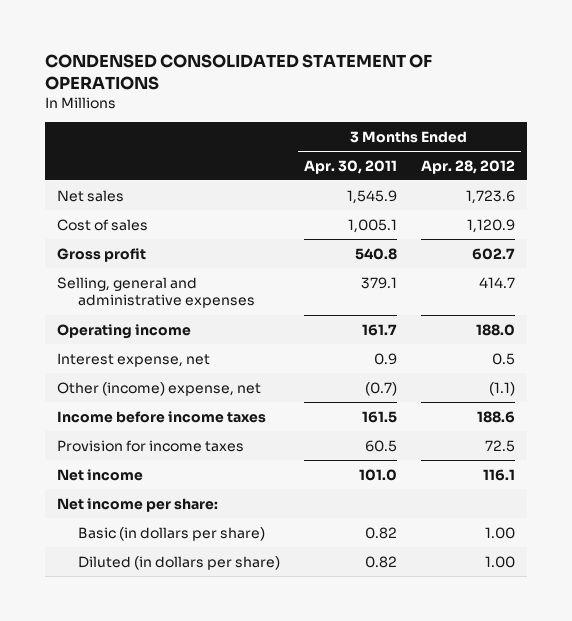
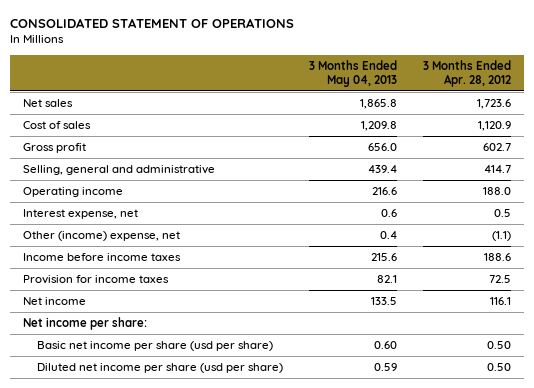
- CONDENSED CONSOLIDATED STATEMENT OF OPERATIONS
+ CONSOLIDATED STATEMENT OF OPERATIONS
- | 3 Months Ended Apr. 30, 2011 | 3 Months Ended Apr. 28, 2012
+ | 3 Months Ended May 04, 2013 | 3 Months Ended Apr. 28, 2012
- Selling, general and administrative expenses | 379.1 | 414.7
+ Selling, general and administrative | 439.4 | 414.7
- Basic (in dollars per share) | 0.82 | 1.00
- Diluted (in dollars per share) | 0.82 | 1.00
+ Basic net income per share (usd per share) | 0.60 | 0.50
+ Diluted net income per share (usd per share) | 0.59 | 0.50

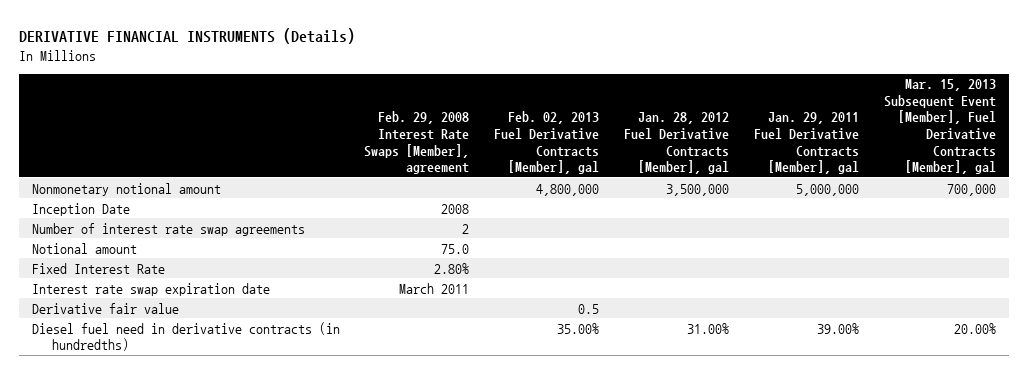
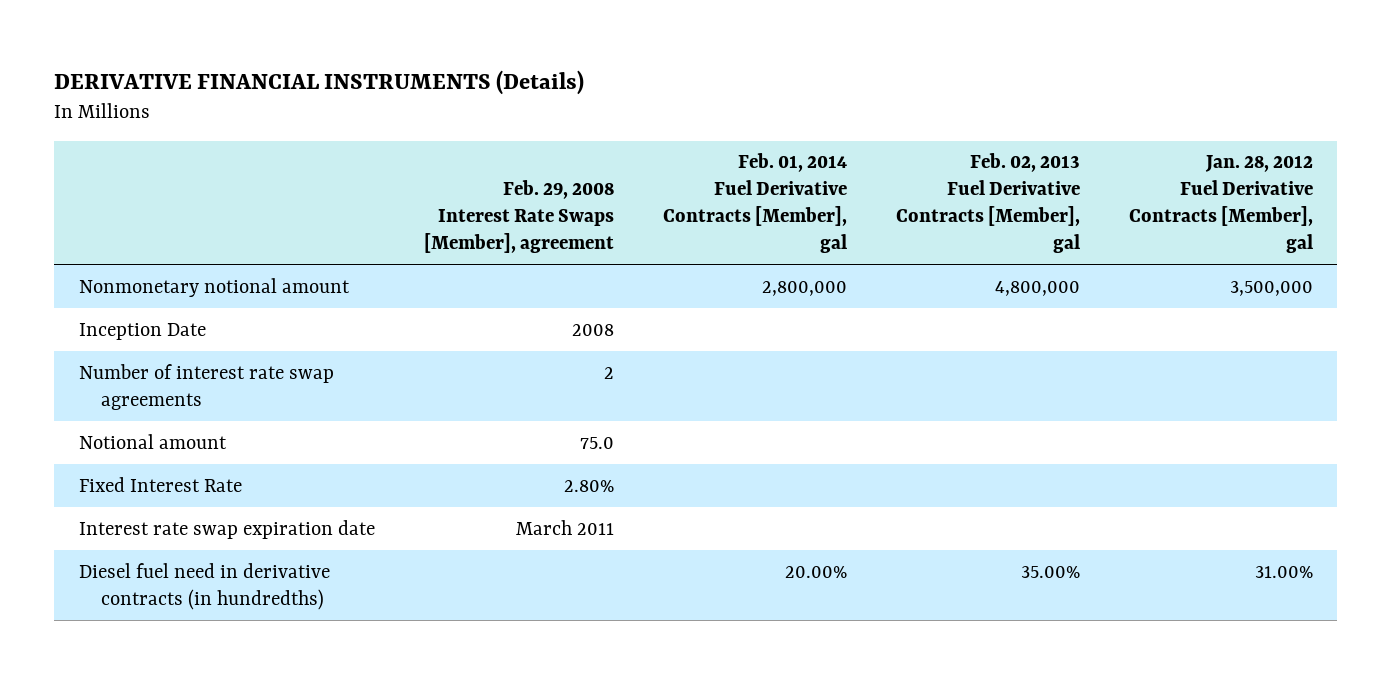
- | Feb. 29, 2008 Interest Rate Swaps [Member], agreement | Feb. 02, 2013 Fuel Derivative Contracts [Member], gal | Jan. 28, 2012 Fuel Derivative Contracts [Member], gal | Jan. 29, 2011 Fuel Derivative Contracts [Member], gal | Mar. 15, 2013 Subsequent Event [Member], Fuel Derivative Contracts [Member], gal
+ | Feb. 29, 2008 Interest Rate Swaps [Member], agreement | Feb. 01, 2014 Fuel Derivative Contracts [Member], gal | Feb. 02, 2013 Fuel Derivative Contracts [Member], gal | Jan. 28, 2012 Fuel Derivative Contracts [Member], gal
- Derivative fair value | | 0.5 | | |

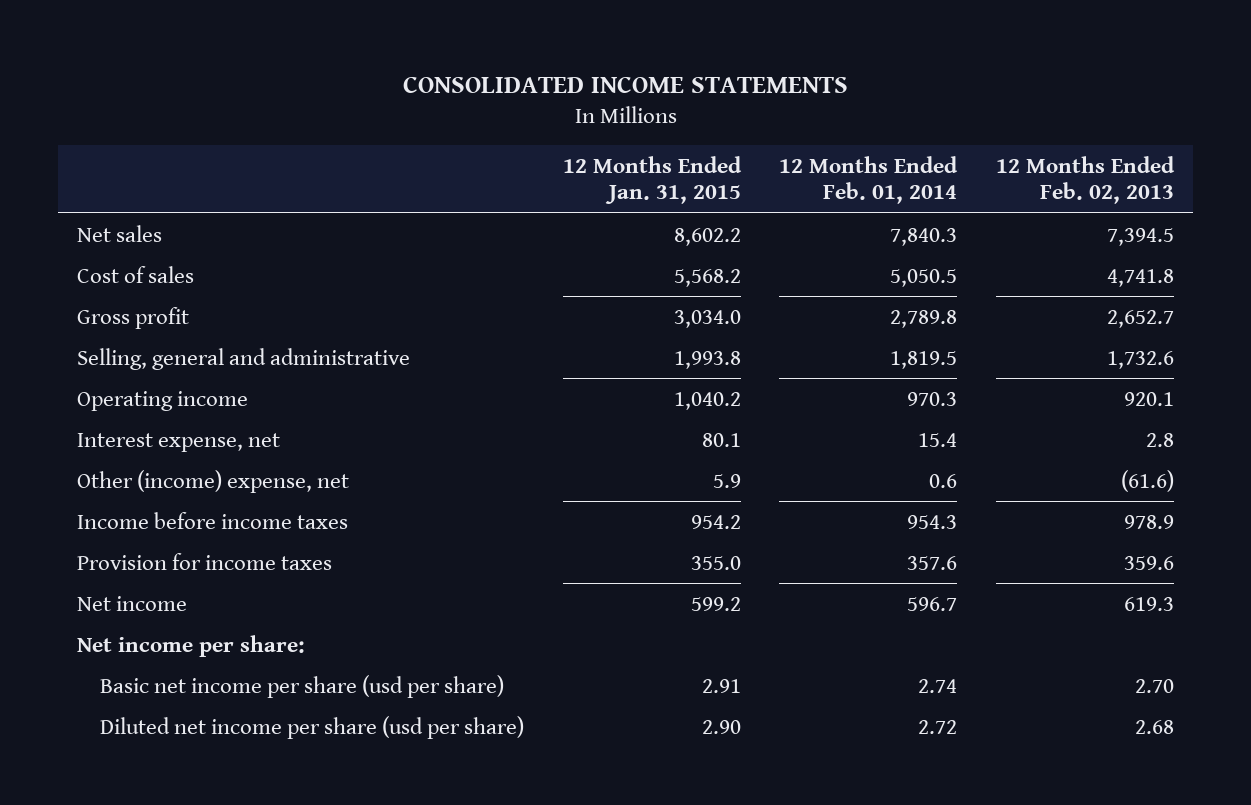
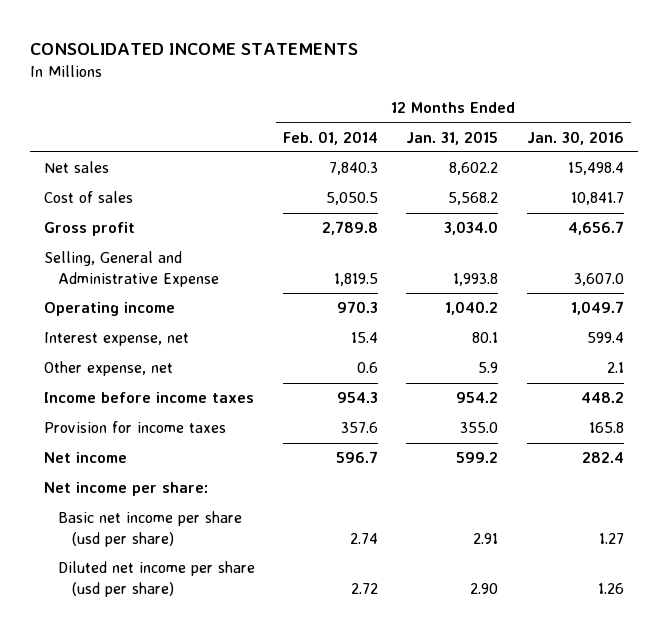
- | 12 Months Ended Jan. 31, 2015 | 12 Months Ended Feb. 01, 2014 | 12 Months Ended Feb. 02, 2013
+ | 12 Months Ended Feb. 01, 2014 | 12 Months Ended Jan. 31, 2015 | 12 Months Ended Jan. 30, 2016
- Selling, general and administrative | 1,993.8 | 1,819.5 | 1,732.6
+ Selling, General and Administrative Expense | 1,819.5 | 1,993.8 | 3,607.0
- Other (income) expense, net | 5.9 | 0.6 | (61.6)
+ Other expense, net | 0.6 | 5.9 | 2.1

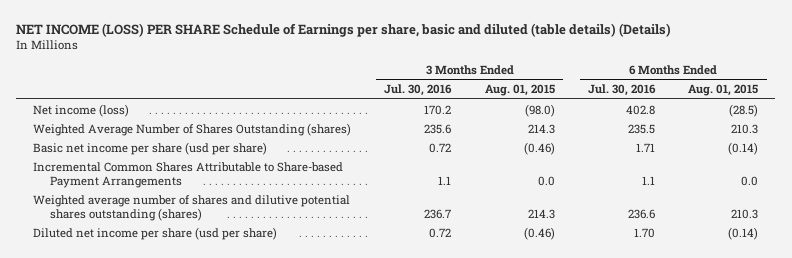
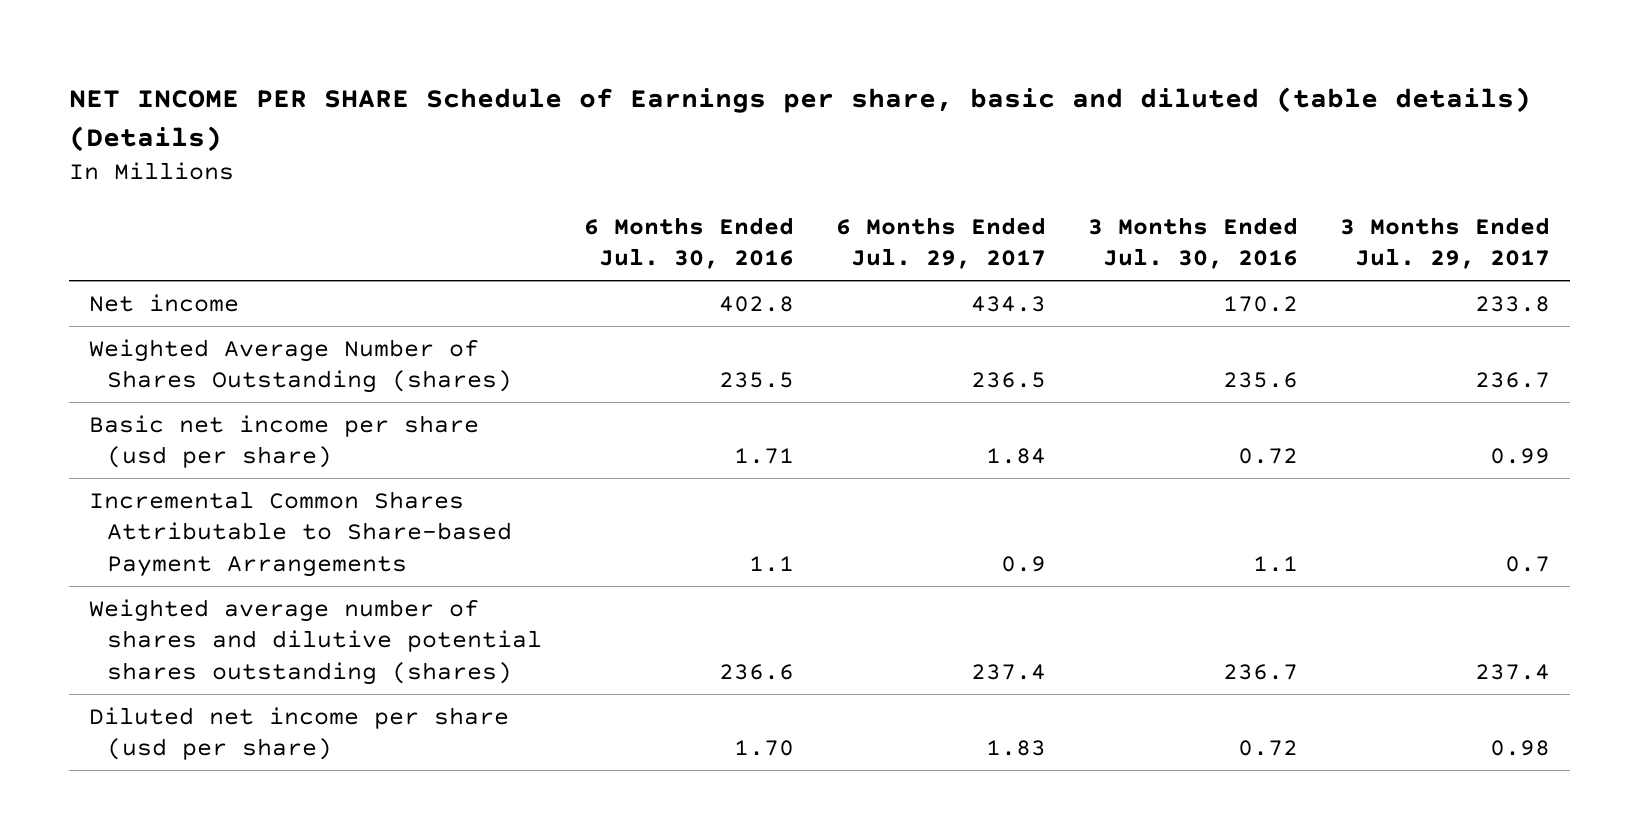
- NET INCOME (LOSS) PER SHARE Schedule of Earnings per share, basic and diluted (table details) (Details)
+ NET INCOME PER SHARE Schedule of Earnings per share, basic and diluted (table details) (Details)
- | 3 Months Ended Jul. 30, 2016 | 3 Months Ended Aug. 01, 2015 | 6 Months Ended Jul. 30, 2016 | 6 Months Ended Aug. 01, 2015
+ | 6 Months Ended Jul. 30, 2016 | 6 Months Ended Jul. 29, 2017 | 3 Months Ended Jul. 30, 2016 | 3 Months Ended Jul. 29, 2017
- Net income (loss) | 170.2 | (98.0) | 402.8 | (28.5)
+ Net income | 402.8 | 434.3 | 170.2 | 233.8

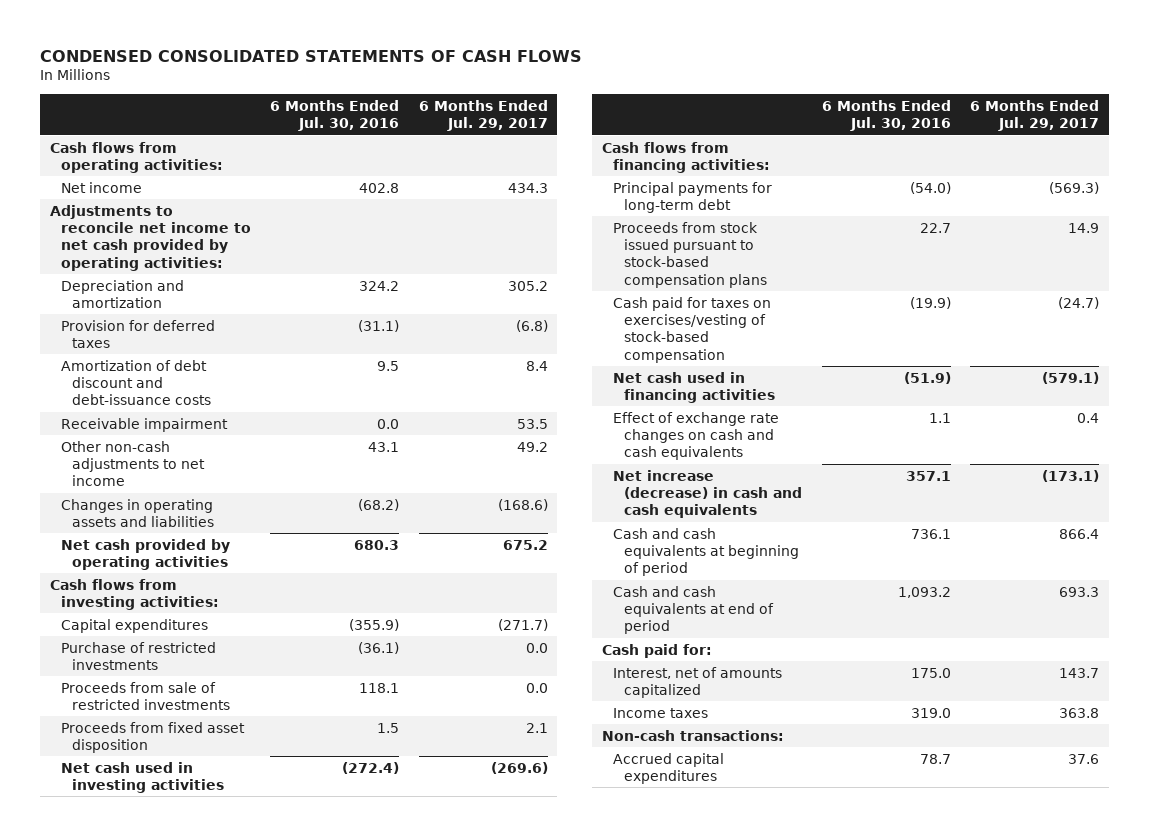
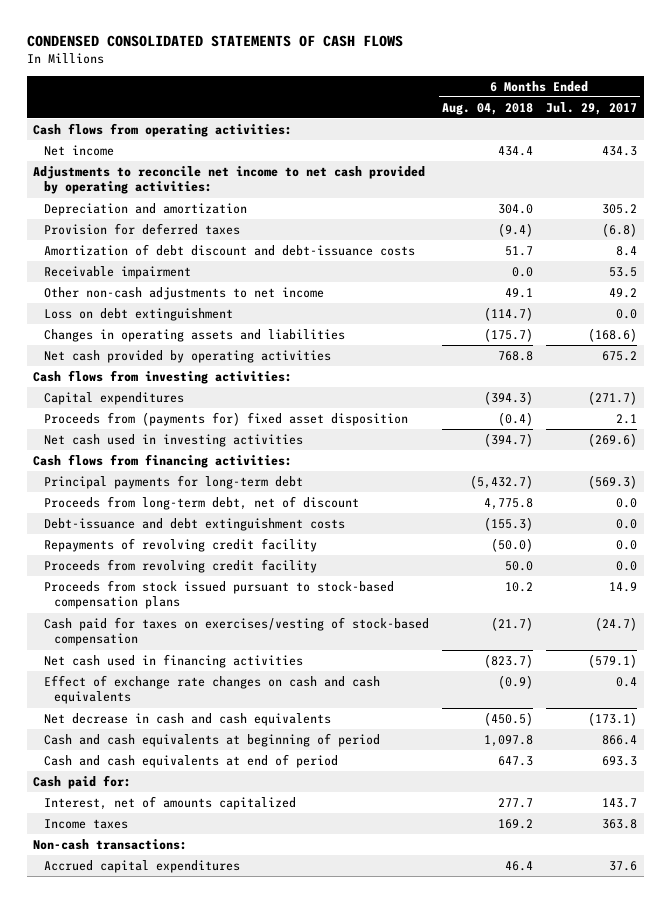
- | 6 Months Ended Jul. 30, 2016 | 6 Months Ended Jul. 29, 2017
+ | 6 Months Ended Aug. 04, 2018 | 6 Months Ended Jul. 29, 2017
+ Loss on debt extinguishment | (114.7) | 0.0
- Purchase of restricted investments | (36.1) | 0.0
- Proceeds from sale of restricted investments | 118.1 | 0.0
- Proceeds from fixed asset disposition | 1.5 | 2.1
+ Proceeds from (payments for) fixed asset disposition | (0.4) | 2.1
+ Proceeds from long-term debt, net of discount | 4,775.8 | 0.0
+ Debt-issuance and debt extinguishment costs | (155.3) | 0.0
+ Repayments of revolving credit facility | (50.0) | 0.0
+ Proceeds from revolving credit facility | 50.0 | 0.0
- Net increase (decrease) in cash and cash equivalents | 357.1 | (173.1)
+ Net decrease in cash and cash equivalents | (450.5) | (173.1)

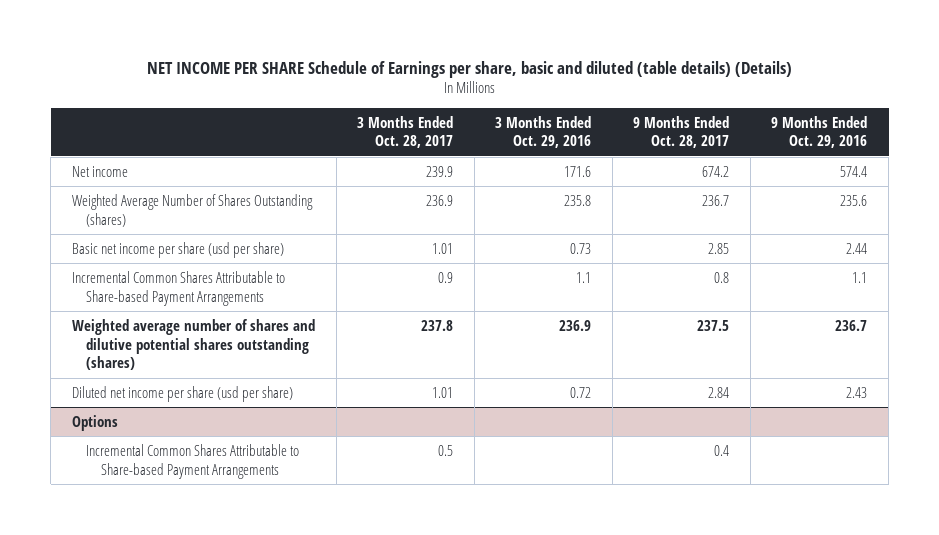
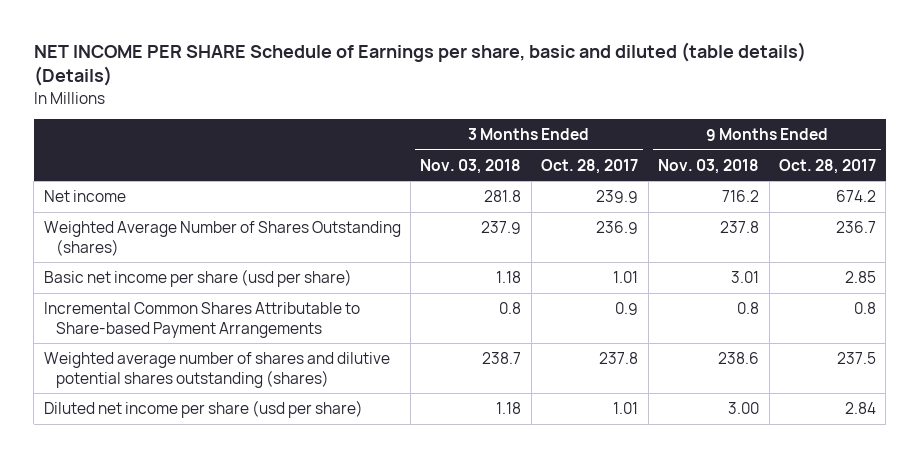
- | 3 Months Ended Oct. 28, 2017 | 3 Months Ended Oct. 29, 2016 | 9 Months Ended Oct. 28, 2017 | 9 Months Ended Oct. 29, 2016
+ | 3 Months Ended Nov. 03, 2018 | 3 Months Ended Oct. 28, 2017 | 9 Months Ended Nov. 03, 2018 | 9 Months Ended Oct. 28, 2017
- Options
- Incremental Common Shares Attributable to Share-based Payment Arrangements | 0.5 | | 0.4 |

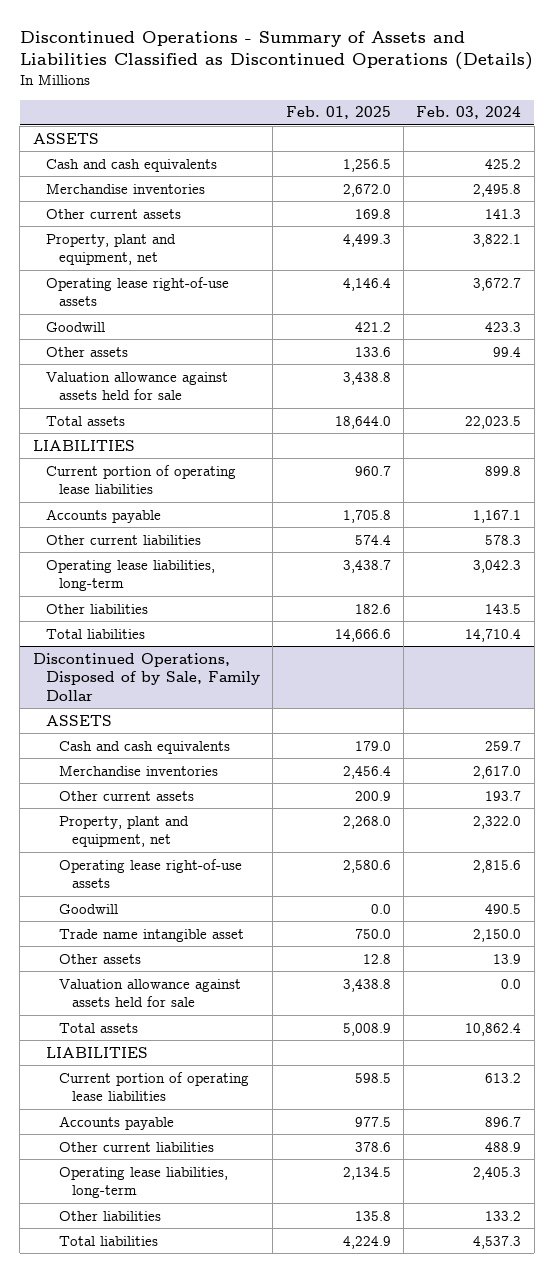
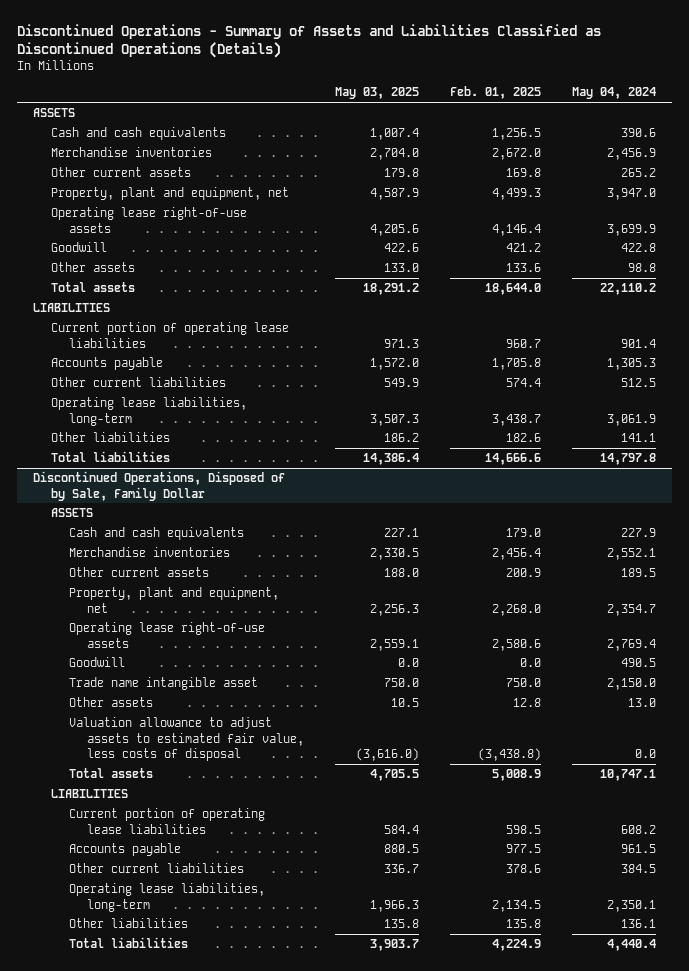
- | Feb. 01, 2025 | Feb. 03, 2024
+ | May 03, 2025 | Feb. 01, 2025 | May 04, 2024
- Valuation allowance against assets held for sale | 3,438.8 |
@ Discontinued Operations, Disposed of by Sale, Family Dollar
- Valuation allowance against assets held for sale | 3,438.8 | 0.0
+ Valuation allowance to adjust assets to estimated fair value, less costs of disposal | (3,616.0) | (3,438.8) | 0.0

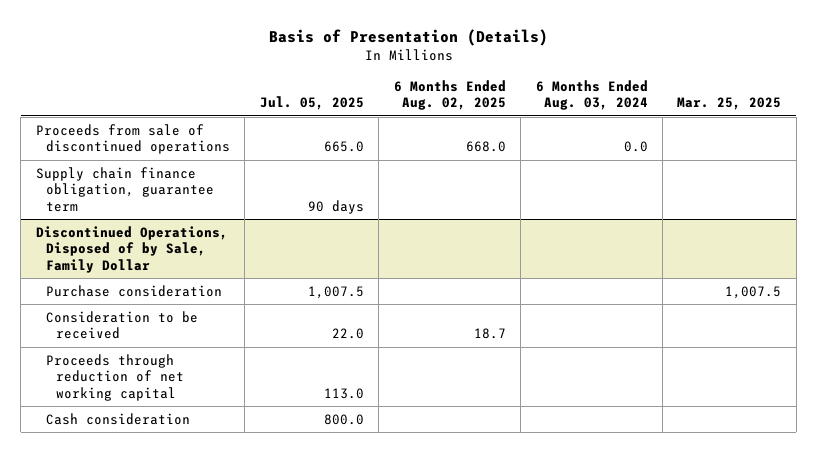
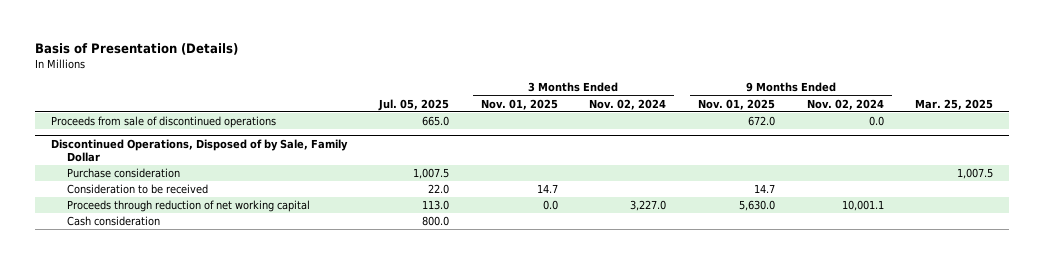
- | Jul. 05, 2025 | 6 Months Ended Aug. 02, 2025 | 6 Months Ended Aug. 03, 2024 | Mar. 25, 2025
+ | Jul. 05, 2025 | 3 Months Ended Nov. 01, 2025 | 3 Months Ended Nov. 02, 2024 | 9 Months Ended Nov. 01, 2025 | 9 Months Ended Nov. 02, 2024 | Mar. 25, 2025
- Supply chain finance obligation, guarantee term | 90 days | | |

